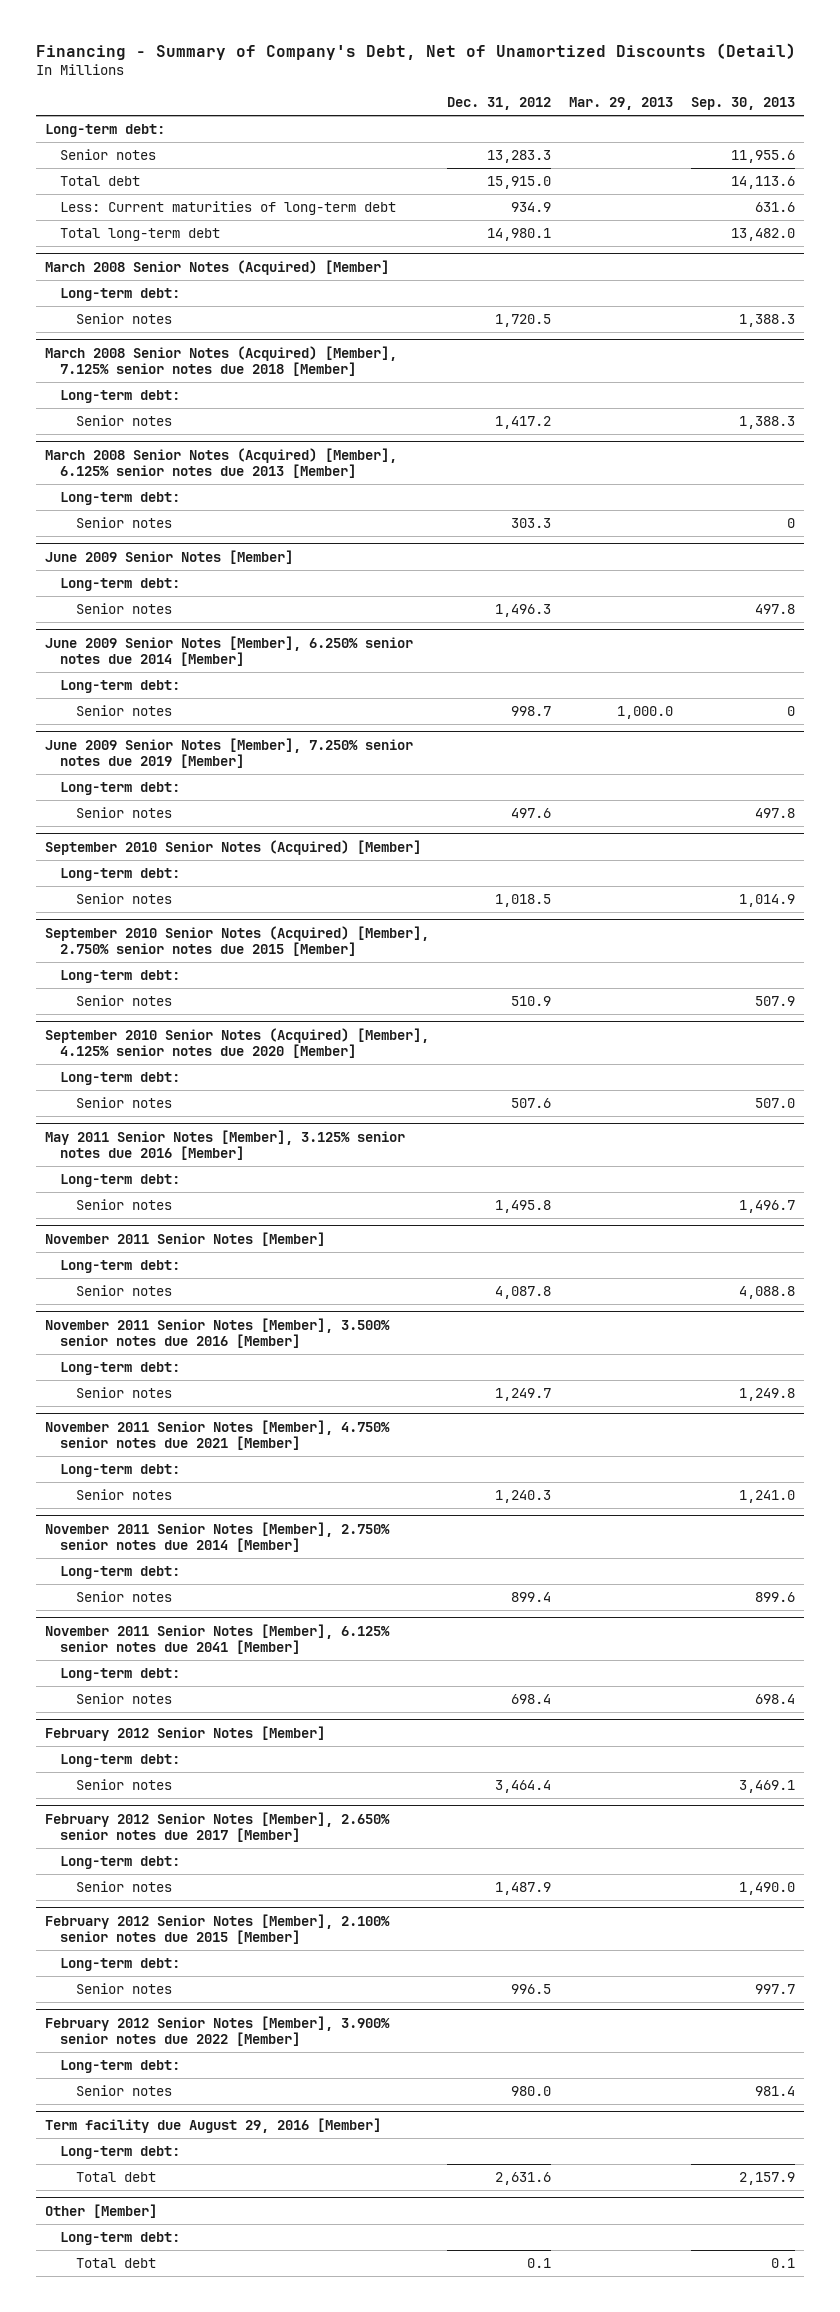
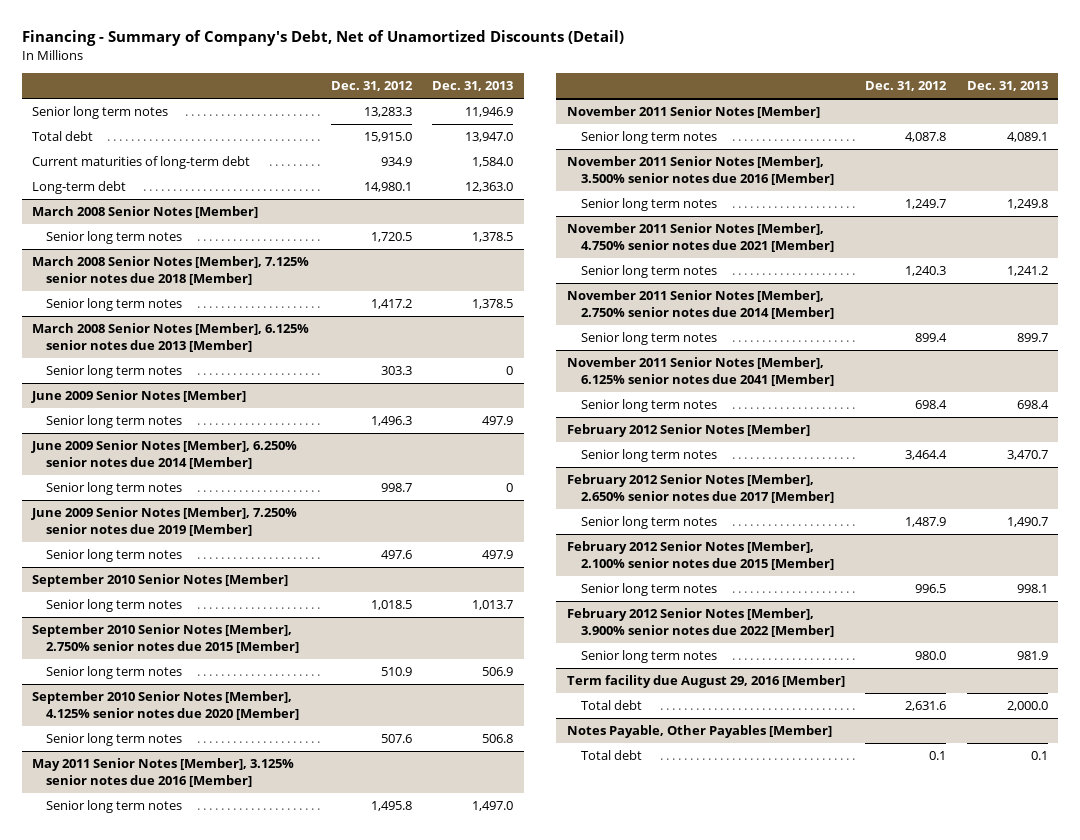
- | Dec. 31, 2012 | Mar. 29, 2013 | Sep. 30, 2013
+ | Dec. 31, 2012 | Dec. 31, 2013
- Long-term debt:
- Senior notes | 13,283.3 | | 11,955.6
+ Senior long term notes | 13,283.3 | 11,946.9
- Less: Current maturities of long-term debt | 934.9 | | 631.6
- Total long-term debt | 14,980.1 | | 13,482.0
- March 2008 Senior Notes (Acquired) [Member]
- Long-term debt:
- Senior notes | 1,720.5 | | 1,388.3
- March 2008 Senior Notes (Acquired) [Member], 7.125% senior notes due 2018 [Member]
- Long-term debt:
- Senior notes | 1,417.2 | | 1,388.3
- March 2008 Senior Notes (Acquired) [Member], 6.125% senior notes due 2013 [Member]
- Long-term debt:
- Senior notes | 303.3 | | 0
+ Current maturities of long-term debt | 934.9 | 1,584.0
+ Long-term debt | 14,980.1 | 12,363.0
+ March 2008 Senior Notes [Member]
+ Senior long term notes | 1,720.5 | 1,378.5
+ March 2008 Senior Notes [Member], 7.125% senior notes due 2018 [Member]
+ Senior long term notes | 1,417.2 | 1,378.5
+ March 2008 Senior Notes [Member], 6.125% senior notes due 2013 [Member]
+ Senior long term notes | 303.3 | 0
@ June 2009 Senior Notes [Member]
- Long-term debt:
- Senior notes | 1,496.3 | | 497.8
+ Senior long term notes | 1,496.3 | 497.9
@ June 2009 Senior Notes [Member], 6.250% senior notes due 2014 [Member]
- Long-term debt:
- Senior notes | 998.7 | 1,000.0 | 0
+ Senior long term notes | 998.7 | 0
@ June 2009 Senior Notes [Member], 7.250% senior notes due 2019 [Member]
- Long-term debt:
- Senior notes | 497.6 | | 497.8
- September 2010 Senior Notes (Acquired) [Member]
- Long-term debt:
- Senior notes | 1,018.5 | | 1,014.9
- September 2010 Senior Notes (Acquired) [Member], 2.750% senior notes due 2015 [Member]
- Long-term debt:
- Senior notes | 510.9 | | 507.9
- September 2010 Senior Notes (Acquired) [Member], 4.125% senior notes due 2020 [Member]
- Long-term debt:
- Senior notes | 507.6 | | 507.0
@ June 2009 Senior Notes [Member], 7.250% senior notes due 2019 [Member]
+ Senior long term notes | 497.6 | 497.9
+ September 2010 Senior Notes [Member]
+ Senior long term notes | 1,018.5 | 1,013.7
+ September 2010 Senior Notes [Member], 2.750% senior notes due 2015 [Member]
+ Senior long term notes | 510.9 | 506.9
+ September 2010 Senior Notes [Member], 4.125% senior notes due 2020 [Member]
+ Senior long term notes | 507.6 | 506.8
@ May 2011 Senior Notes [Member], 3.125% senior notes due 2016 [Member]
- Long-term debt:
- Senior notes | 1,495.8 | | 1,496.7
+ Senior long term notes | 1,495.8 | 1,497.0
@ November 2011 Senior Notes [Member]
- Long-term debt:
- Senior notes | 4,087.8 | | 4,088.8
+ Senior long term notes | 4,087.8 | 4,089.1
@ November 2011 Senior Notes [Member], 3.500% senior notes due 2016 [Member]
- Long-term debt:
- Senior notes | 1,249.7 | | 1,249.8
+ Senior long term notes | 1,249.7 | 1,249.8
@ November 2011 Senior Notes [Member], 4.750% senior notes due 2021 [Member]
- Long-term debt:
- Senior notes | 1,240.3 | | 1,241.0
+ Senior long term notes | 1,240.3 | 1,241.2
@ November 2011 Senior Notes [Member], 2.750% senior notes due 2014 [Member]
- Long-term debt:
- Senior notes | 899.4 | | 899.6
+ Senior long term notes | 899.4 | 899.7
@ November 2011 Senior Notes [Member], 6.125% senior notes due 2041 [Member]
- Long-term debt:
- Senior notes | 698.4 | | 698.4
+ Senior long term notes | 698.4 | 698.4
@ February 2012 Senior Notes [Member]
- Long-term debt:
- Senior notes | 3,464.4 | | 3,469.1
+ Senior long term notes | 3,464.4 | 3,470.7
@ February 2012 Senior Notes [Member], 2.650% senior notes due 2017 [Member]
- Long-term debt:
- Senior notes | 1,487.9 | | 1,490.0
+ Senior long term notes | 1,487.9 | 1,490.7
@ February 2012 Senior Notes [Member], 2.100% senior notes due 2015 [Member]
- Long-term debt:
- Senior notes | 996.5 | | 997.7
+ Senior long term notes | 996.5 | 998.1
@ February 2012 Senior Notes [Member], 3.900% senior notes due 2022 [Member]
- Long-term debt:
- Senior notes | 980.0 | | 981.4
+ Senior long term notes | 980.0 | 981.9
@ Term facility due August 29, 2016 [Member]
- Long-term debt:
- Other [Member]
- Long-term debt:
+ Notes Payable, Other Payables [Member]

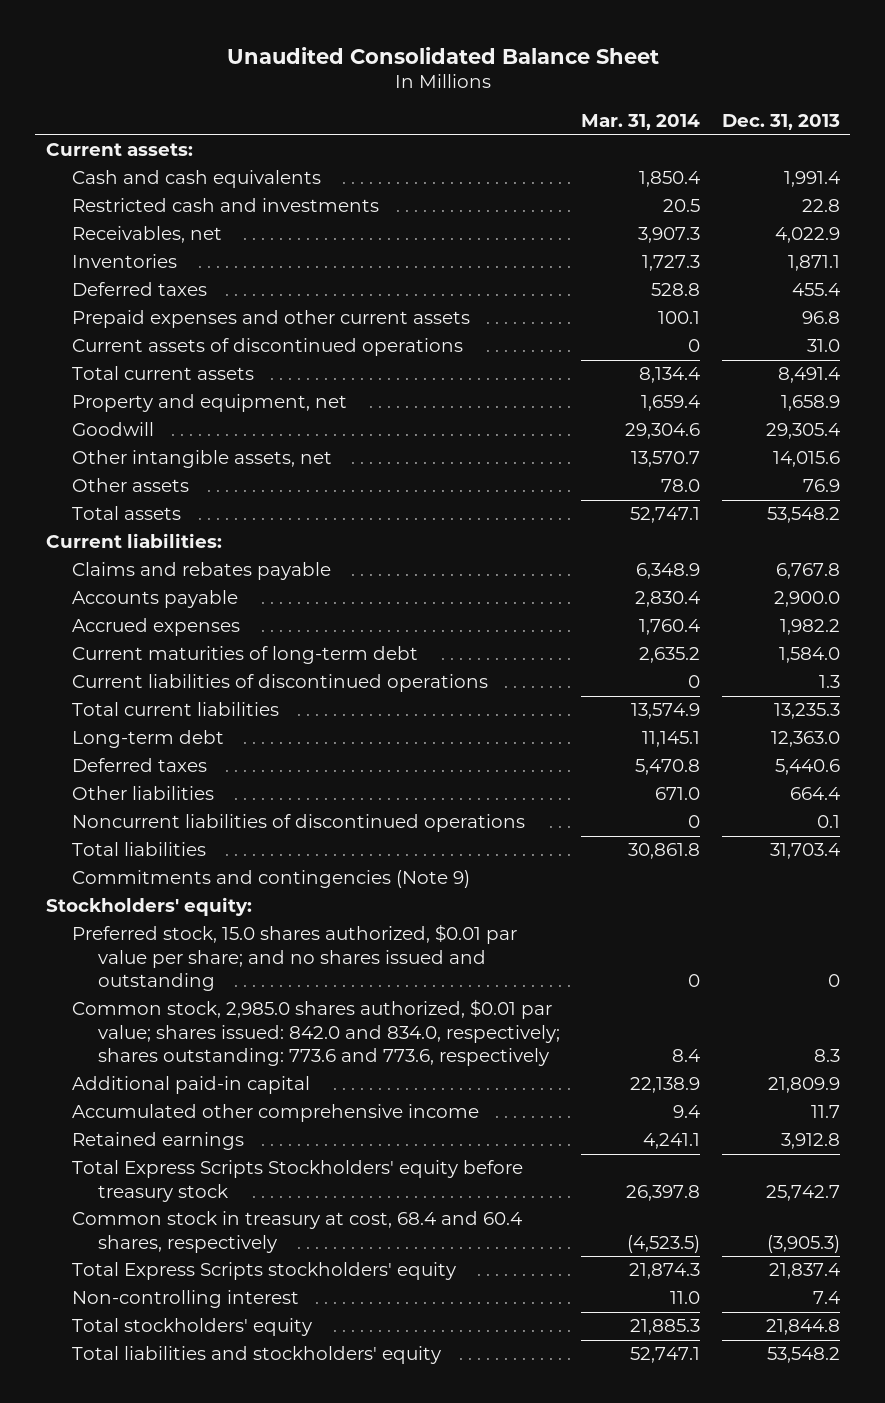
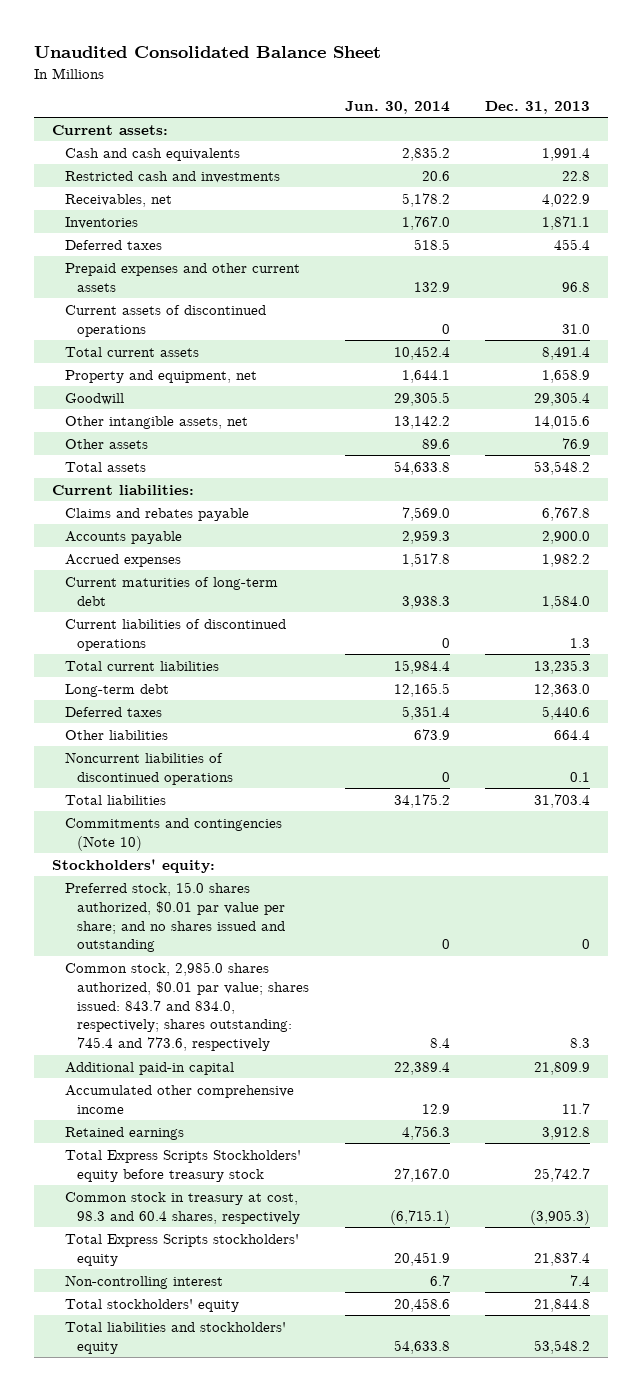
- | Mar. 31, 2014 | Dec. 31, 2013
+ | Jun. 30, 2014 | Dec. 31, 2013
- Commitments and contingencies (Note 9)
+ Commitments and contingencies (Note 10)
- Common stock, 2,985.0 shares authorized, $0.01 par value; shares issued: 842.0 and 834.0, respectively; shares outstanding: 773.6 and 773.6, respectively | 8.4 | 8.3
+ Common stock, 2,985.0 shares authorized, $0.01 par value; shares issued: 843.7 and 834.0, respectively; shares outstanding: 745.4 and 773.6, respectively | 8.4 | 8.3
- Common stock in treasury at cost, 68.4 and 60.4 shares, respectively | (4,523.5) | (3,905.3)
+ Common stock in treasury at cost, 98.3 and 60.4 shares, respectively | (6,715.1) | (3,905.3)

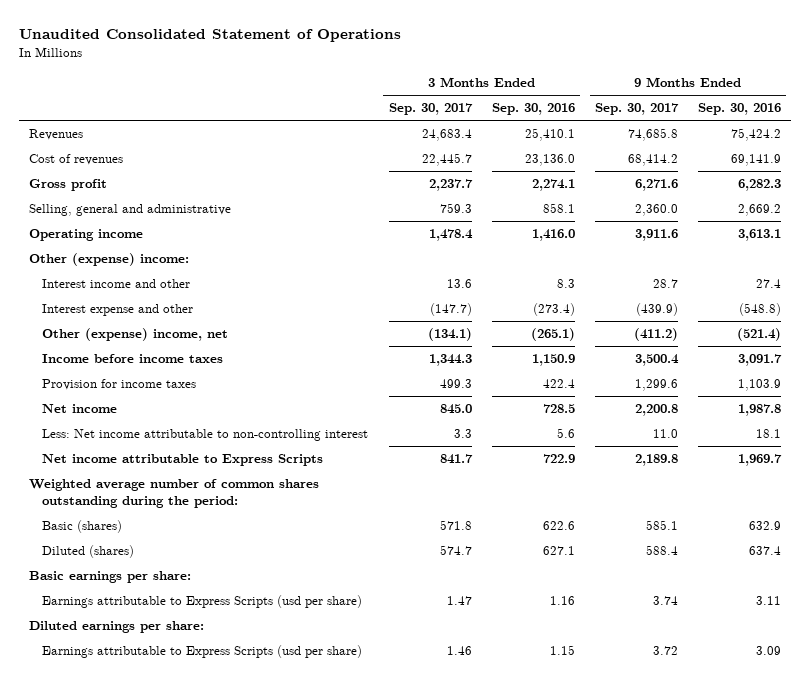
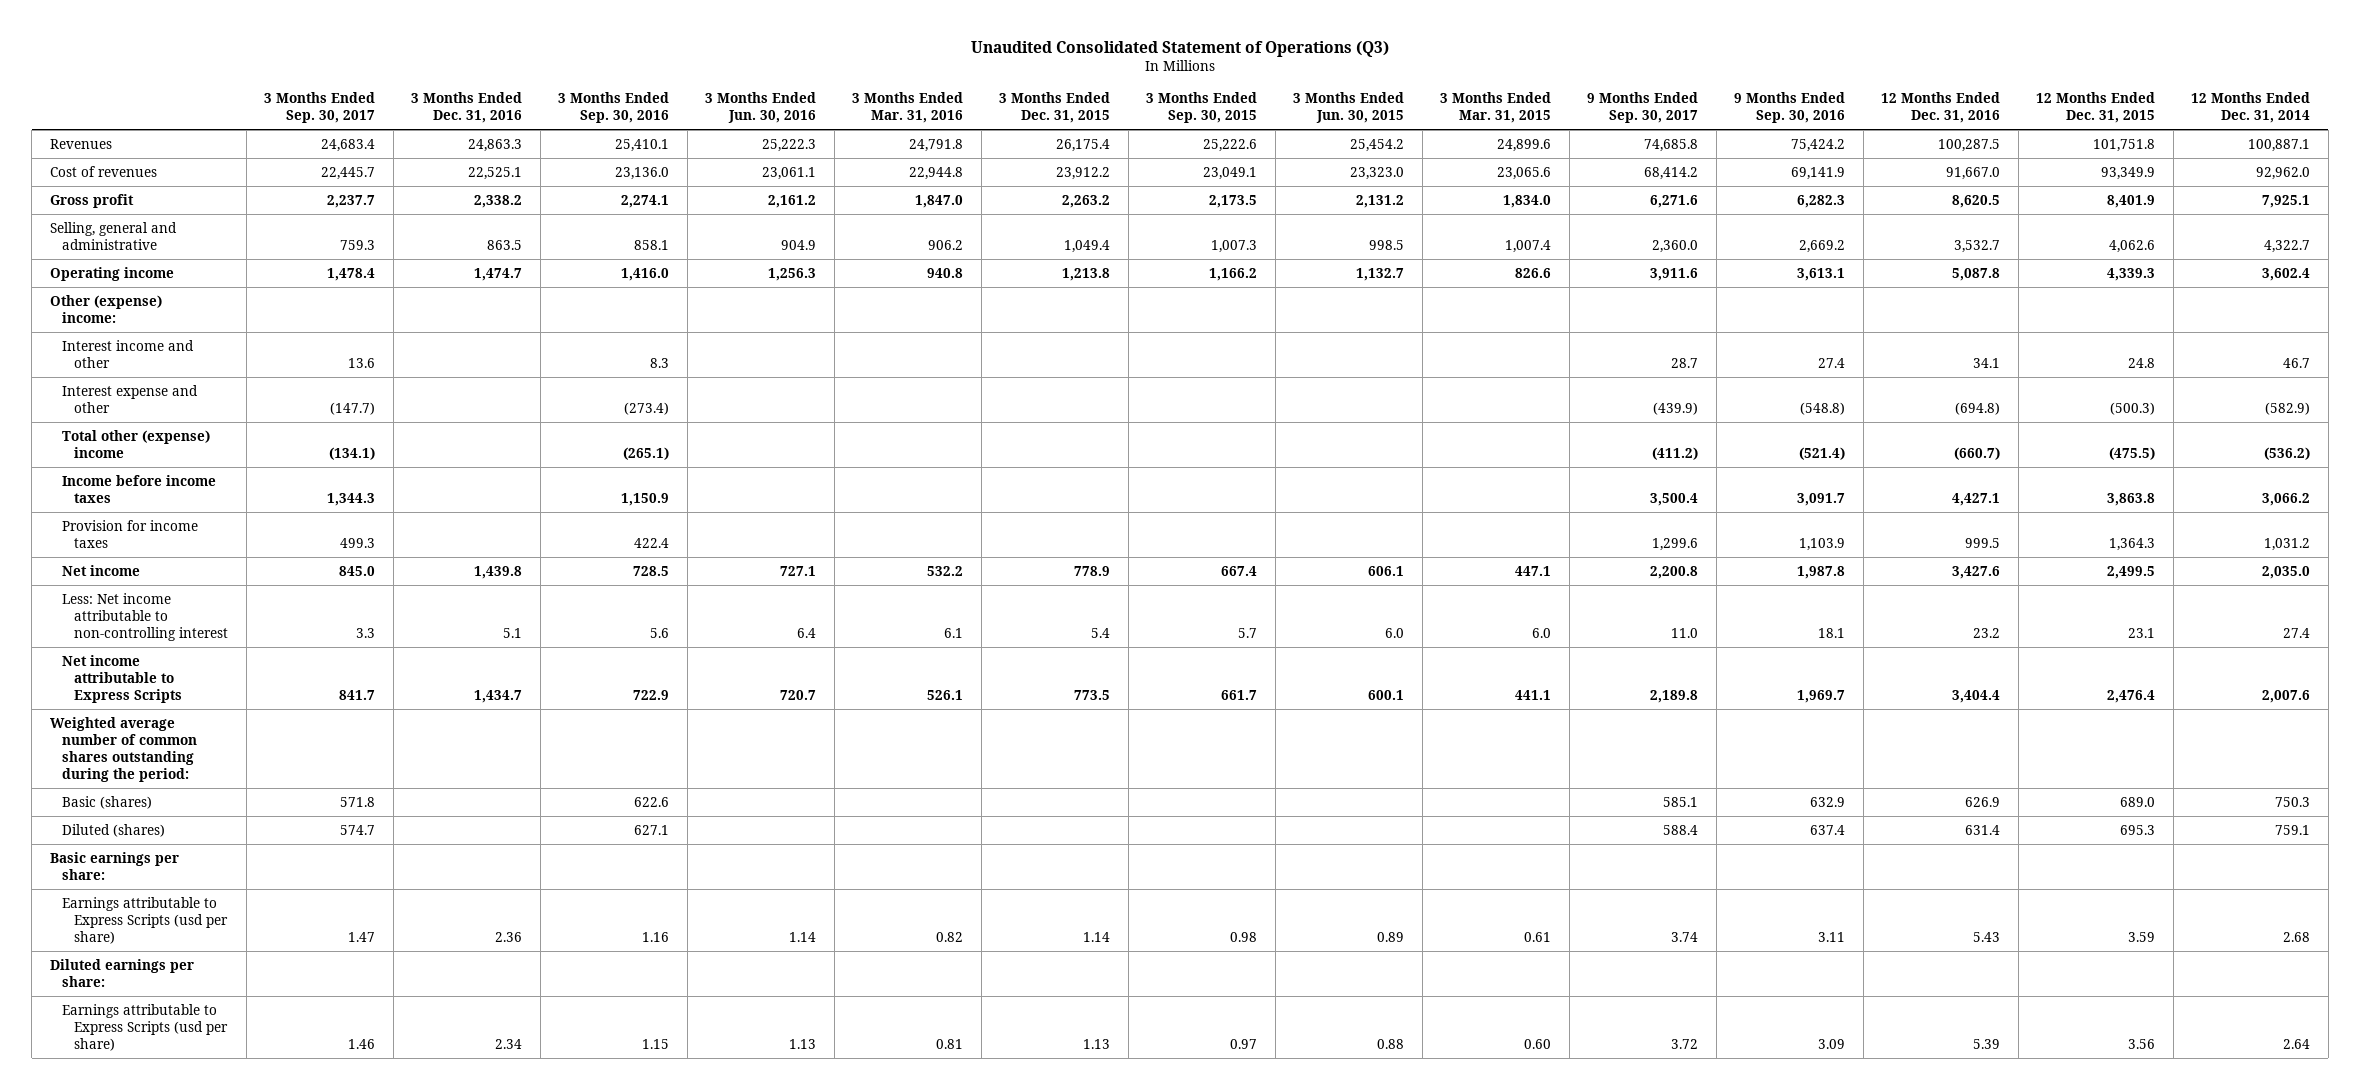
- Unaudited Consolidated Statement of Operations
+ Unaudited Consolidated Statement of Operations (Q3)
- | 3 Months Ended Sep. 30, 2017 | 3 Months Ended Sep. 30, 2016 | 9 Months Ended Sep. 30, 2017 | 9 Months Ended Sep. 30, 2016
+ | 3 Months Ended Sep. 30, 2017 | 3 Months Ended Dec. 31, 2016 | 3 Months Ended Sep. 30, 2016 | 3 Months Ended Jun. 30, 2016 | 3 Months Ended Mar. 31, 2016 | 3 Months Ended Dec. 31, 2015 | 3 Months Ended Sep. 30, 2015 | 3 Months Ended Jun. 30, 2015 | 3 Months Ended Mar. 31, 2015 | 9 Months Ended Sep. 30, 2017 | 9 Months Ended Sep. 30, 2016 | 12 Months Ended Dec. 31, 2016 | 12 Months Ended Dec. 31, 2015 | 12 Months Ended Dec. 31, 2014
- Other (expense) income, net | (134.1) | (265.1) | (411.2) | (521.4)
+ Total other (expense) income | (134.1) | | (265.1) | | | | | | | (411.2) | (521.4) | (660.7) | (475.5) | (536.2)

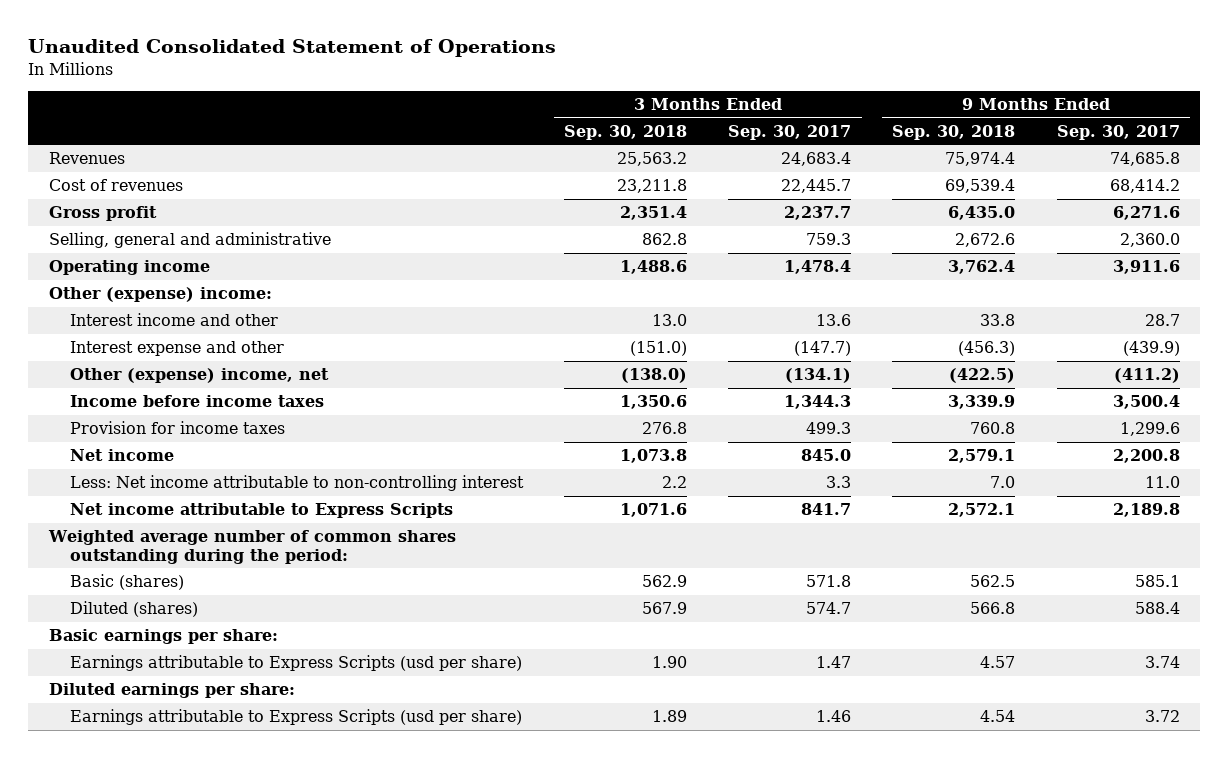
- Unaudited Consolidated Statement of Operations (Q3)
+ Unaudited Consolidated Statement of Operations
- | 3 Months Ended Sep. 30, 2017 | 3 Months Ended Dec. 31, 2016 | 3 Months Ended Sep. 30, 2016 | 3 Months Ended Jun. 30, 2016 | 3 Months Ended Mar. 31, 2016 | 3 Months Ended Dec. 31, 2015 | 3 Months Ended Sep. 30, 2015 | 3 Months Ended Jun. 30, 2015 | 3 Months Ended Mar. 31, 2015 | 9 Months Ended Sep. 30, 2017 | 9 Months Ended Sep. 30, 2016 | 12 Months Ended Dec. 31, 2016 | 12 Months Ended Dec. 31, 2015 | 12 Months Ended Dec. 31, 2014
+ | 3 Months Ended Sep. 30, 2018 | 3 Months Ended Sep. 30, 2017 | 9 Months Ended Sep. 30, 2018 | 9 Months Ended Sep. 30, 2017
- Total other (expense) income | (134.1) | | (265.1) | | | | | | | (411.2) | (521.4) | (660.7) | (475.5) | (536.2)
+ Other (expense) income, net | (138.0) | (134.1) | (422.5) | (411.2)

